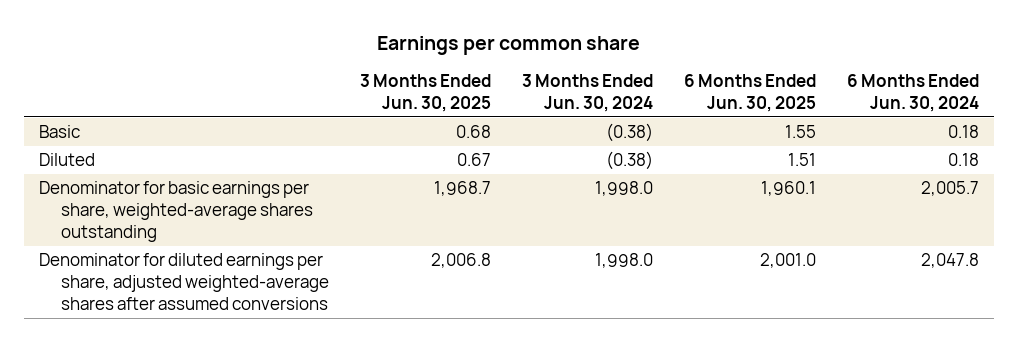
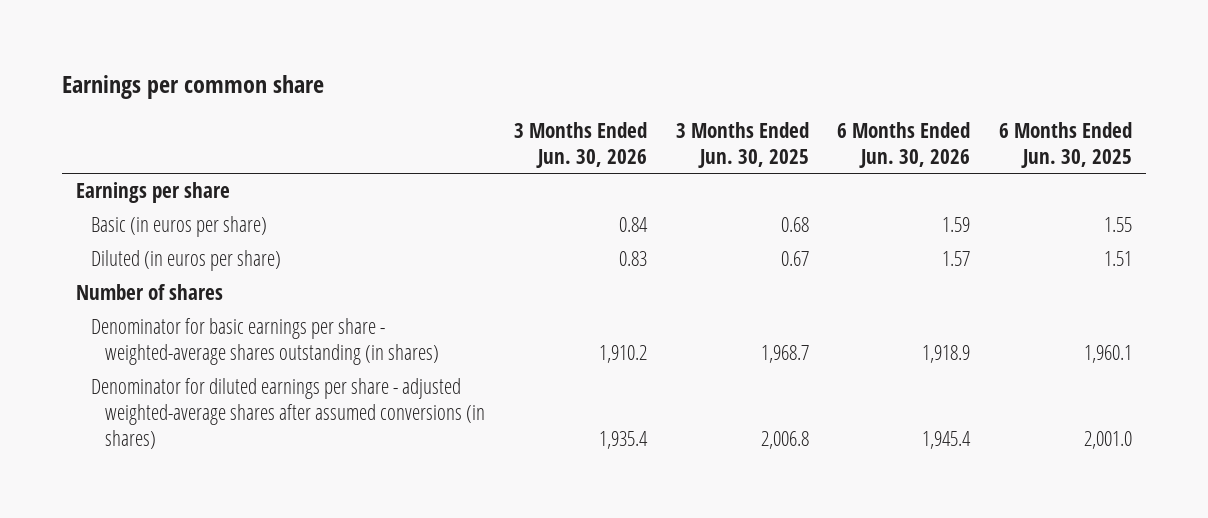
- | 3 Months Ended Jun. 30, 2025 | 3 Months Ended Jun. 30, 2024 | 6 Months Ended Jun. 30, 2025 | 6 Months Ended Jun. 30, 2024
+ | 3 Months Ended Jun. 30, 2026 | 3 Months Ended Jun. 30, 2025 | 6 Months Ended Jun. 30, 2026 | 6 Months Ended Jun. 30, 2025
- Basic | 0.68 | (0.38) | 1.55 | 0.18
- Diluted | 0.67 | (0.38) | 1.51 | 0.18
- Denominator for basic earnings per share, weighted-average shares outstanding | 1,968.7 | 1,998.0 | 1,960.1 | 2,005.7
- Denominator for diluted earnings per share, adjusted weighted-average shares after assumed conversions | 2,006.8 | 1,998.0 | 2,001.0 | 2,047.8
+ Earnings per share
+ Basic (in euros per share) | 0.84 | 0.68 | 1.59 | 1.55
+ Diluted (in euros per share) | 0.83 | 0.67 | 1.57 | 1.51
+ Number of shares
+ Denominator for basic earnings per share - weighted-average shares outstanding (in shares) | 1,910.2 | 1,968.7 | 1,918.9 | 1,960.1
+ Denominator for diluted earnings per share - adjusted weighted-average shares after assumed conversions (in shares) | 1,935.4 | 2,006.8 | 1,945.4 | 2,001.0

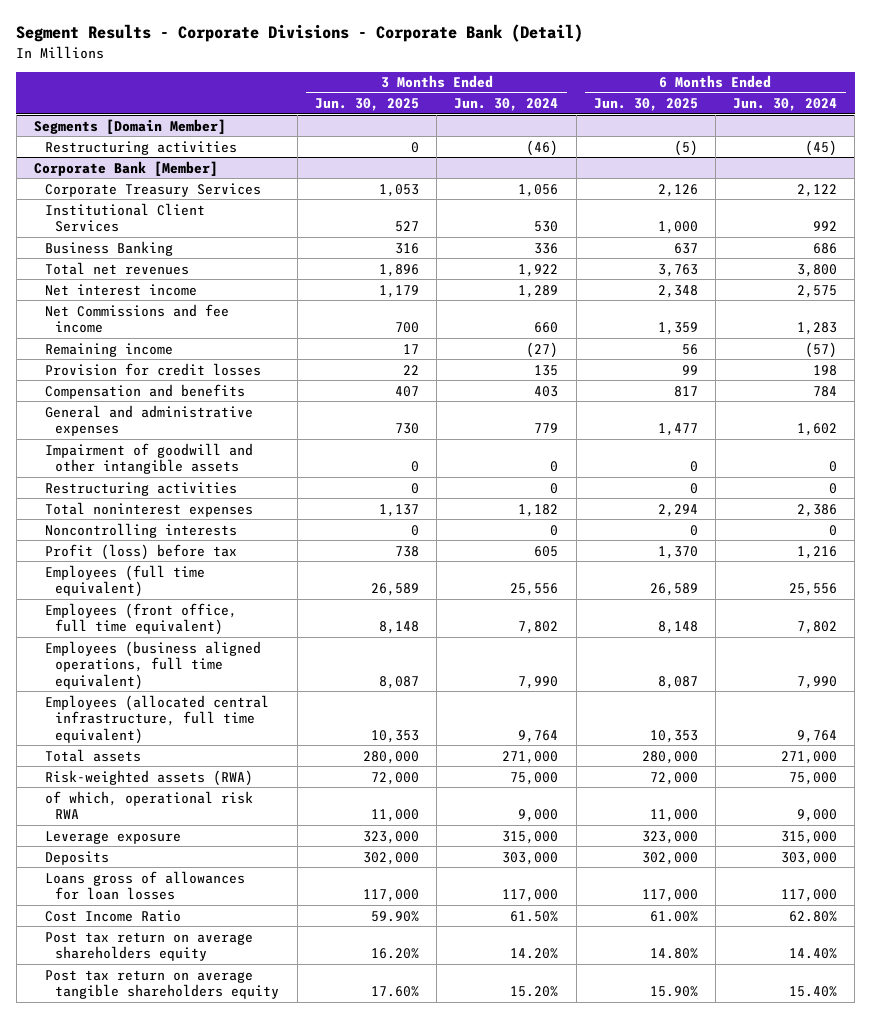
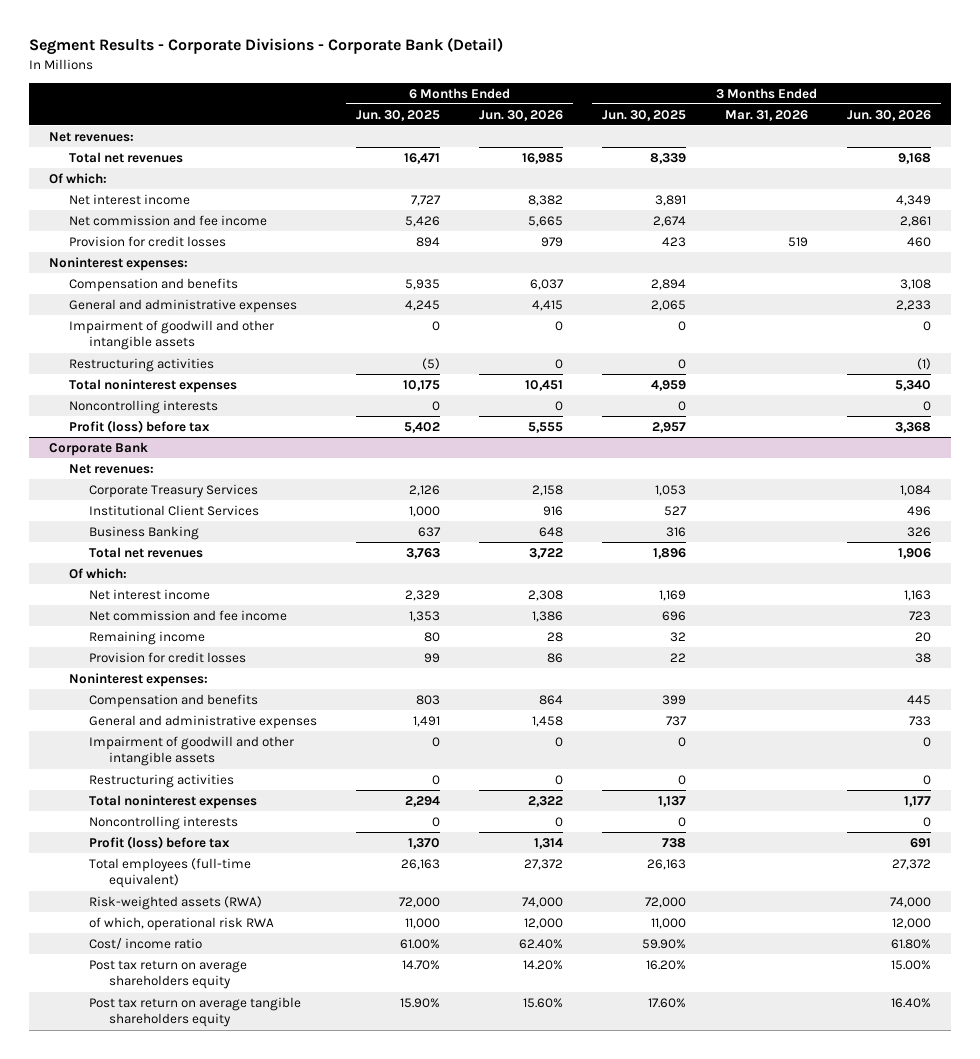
- | 3 Months Ended Jun. 30, 2025 | 3 Months Ended Jun. 30, 2024 | 6 Months Ended Jun. 30, 2025 | 6 Months Ended Jun. 30, 2024
+ | 6 Months Ended Jun. 30, 2025 | 6 Months Ended Jun. 30, 2026 | 3 Months Ended Jun. 30, 2025 | 3 Months Ended Mar. 31, 2026 | 3 Months Ended Jun. 30, 2026
- Segments [Domain Member]
+ Net revenues:
+ Total net revenues | 16,471 | 16,985 | 8,339 | | 9,168
+ Of which:
+ Net interest income | 7,727 | 8,382 | 3,891 | | 4,349
+ Net commission and fee income | 5,426 | 5,665 | 2,674 | | 2,861
+ Provision for credit losses | 894 | 979 | 423 | 519 | 460
+ Noninterest expenses:
+ Compensation and benefits | 5,935 | 6,037 | 2,894 | | 3,108
+ General and administrative expenses | 4,245 | 4,415 | 2,065 | | 2,233
+ Impairment of goodwill and other intangible assets | 0 | 0 | 0 | | 0
- Corporate Bank [Member]
+ Total noninterest expenses | 10,175 | 10,451 | 4,959 | | 5,340
+ Noncontrolling interests | 0 | 0 | 0 | | 0
+ Profit (loss) before tax | 5,402 | 5,555 | 2,957 | | 3,368
+ Corporate Bank
+ Net revenues:
- Net interest income | 1,179 | 1,289 | 2,348 | 2,575
- Net Commissions and fee income | 700 | 660 | 1,359 | 1,283
- Remaining income | 17 | (27) | 56 | (57)
+ Of which:
+ Net interest income | 2,329 | 2,308 | 1,169 | | 1,163
+ Net commission and fee income | 1,353 | 1,386 | 696 | | 723
+ Remaining income | 80 | 28 | 32 | | 20
- Compensation and benefits | 407 | 403 | 817 | 784
- General and administrative expenses | 730 | 779 | 1,477 | 1,602
+ Noninterest expenses:
+ Compensation and benefits | 803 | 864 | 399 | | 445
+ General and administrative expenses | 1,491 | 1,458 | 737 | | 733
- Employees (full time equivalent) | 26,589 | 25,556 | 26,589 | 25,556
- Employees (front office, full time equivalent) | 8,148 | 7,802 | 8,148 | 7,802
- Employees (business aligned operations, full time equivalent) | 8,087 | 7,990 | 8,087 | 7,990
- Employees (allocated central infrastructure, full time equivalent) | 10,353 | 9,764 | 10,353 | 9,764
- Total assets | 280,000 | 271,000 | 280,000 | 271,000
+ Total employees (full-time equivalent) | 26,163 | 27,372 | 26,163 | | 27,372
- Leverage exposure | 323,000 | 315,000 | 323,000 | 315,000
- Deposits | 302,000 | 303,000 | 302,000 | 303,000
- Loans gross of allowances for loan losses | 117,000 | 117,000 | 117,000 | 117,000
- Cost Income Ratio | 59.90% | 61.50% | 61.00% | 62.80%
- Post tax return on average shareholders equity | 16.20% | 14.20% | 14.80% | 14.40%
+ Cost/ income ratio | 61.00% | 62.40% | 59.90% | | 61.80%
+ Post tax return on average shareholders equity | 14.70% | 14.20% | 16.20% | | 15.00%

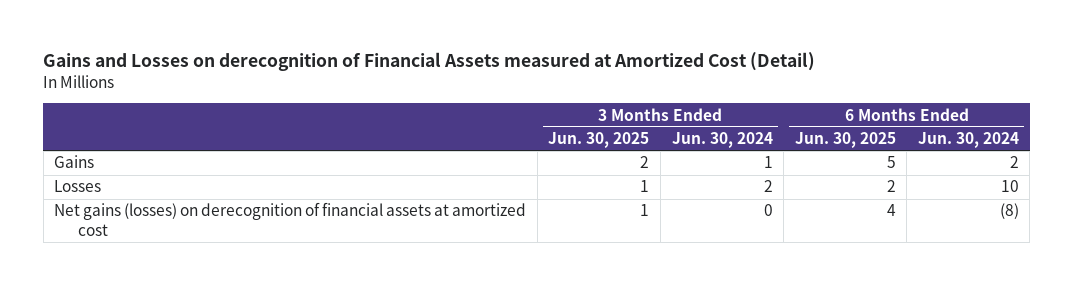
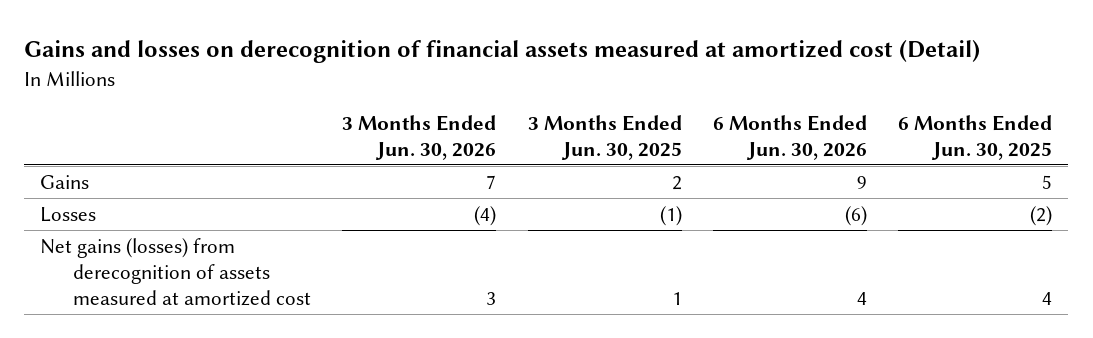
- Gains and Losses on derecognition of Financial Assets measured at Amortized Cost (Detail)
+ Gains and losses on derecognition of financial assets measured at amortized cost (Detail)
- | 3 Months Ended Jun. 30, 2025 | 3 Months Ended Jun. 30, 2024 | 6 Months Ended Jun. 30, 2025 | 6 Months Ended Jun. 30, 2024
+ | 3 Months Ended Jun. 30, 2026 | 3 Months Ended Jun. 30, 2025 | 6 Months Ended Jun. 30, 2026 | 6 Months Ended Jun. 30, 2025
- Losses | 1 | 2 | 2 | 10
- Net gains (losses) on derecognition of financial assets at amortized cost | 1 | 0 | 4 | (8)
+ Losses | (4) | (1) | (6) | (2)
+ Net gains (losses) from derecognition of assets measured at amortized cost | 3 | 1 | 4 | 4

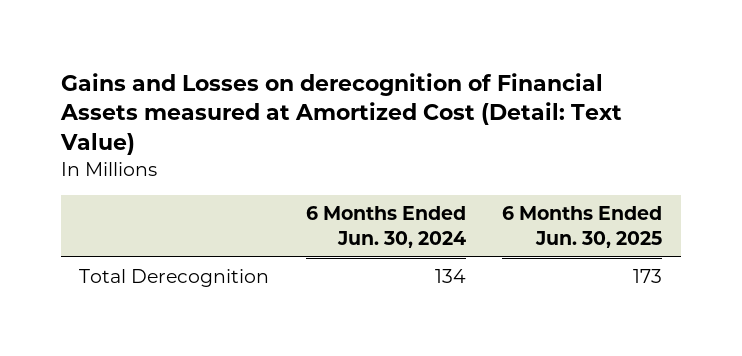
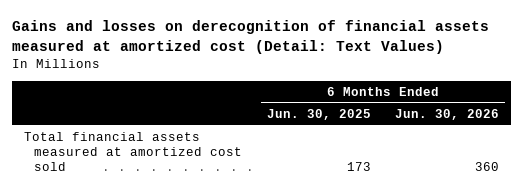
- Gains and Losses on derecognition of Financial Assets measured at Amortized Cost (Detail: Text Value)
+ Gains and losses on derecognition of financial assets measured at amortized cost (Detail: Text Values)
- | 6 Months Ended Jun. 30, 2024 | 6 Months Ended Jun. 30, 2025
+ | 6 Months Ended Jun. 30, 2025 | 6 Months Ended Jun. 30, 2026
- Total Derecognition | 134 | 173
+ Total financial assets measured at amortized cost sold | 173 | 360

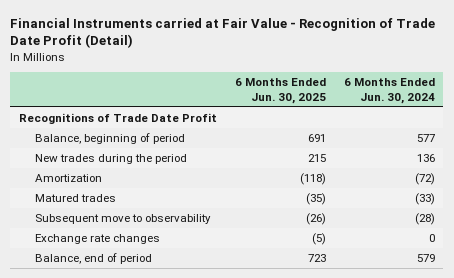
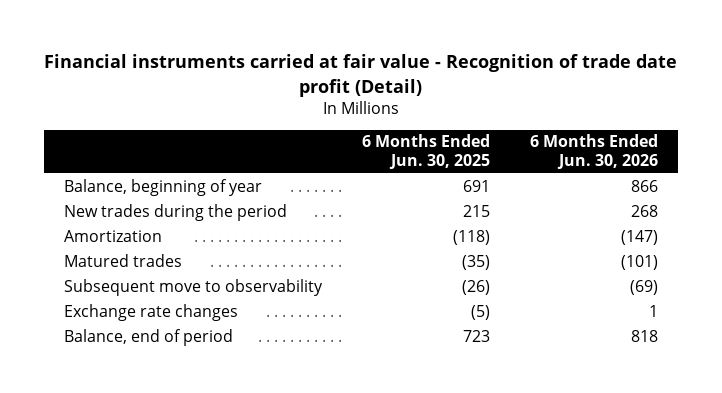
- Financial Instruments carried at Fair Value - Recognition of Trade Date Profit (Detail)
+ Financial instruments carried at fair value - Recognition of trade date profit (Detail)
- | 6 Months Ended Jun. 30, 2025 | 6 Months Ended Jun. 30, 2024
+ | 6 Months Ended Jun. 30, 2025 | 6 Months Ended Jun. 30, 2026
- Recognitions of Trade Date Profit
- Balance, beginning of period | 691 | 577
+ Balance, beginning of year | 691 | 866

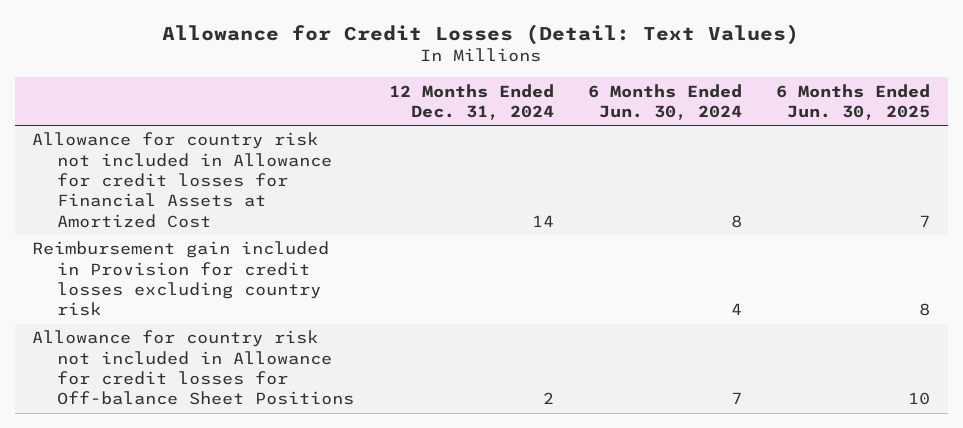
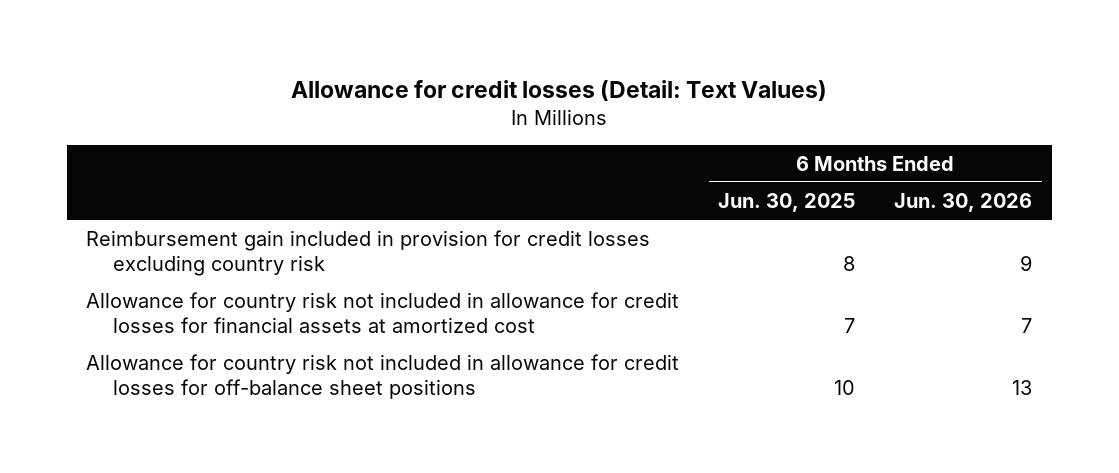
- Allowance for Credit Losses (Detail: Text Values)
+ Allowance for credit losses (Detail: Text Values)
- | 12 Months Ended Dec. 31, 2024 | 6 Months Ended Jun. 30, 2024 | 6 Months Ended Jun. 30, 2025
+ | 6 Months Ended Jun. 30, 2025 | 6 Months Ended Jun. 30, 2026
- Allowance for country risk not included in Allowance for credit losses for Financial Assets at Amortized Cost | 14 | 8 | 7
- Reimbursement gain included in Provision for credit losses excluding country risk | | 4 | 8
- Allowance for country risk not included in Allowance for credit losses for Off-balance Sheet Positions | 2 | 7 | 10
+ Reimbursement gain included in provision for credit losses excluding country risk | 8 | 9
+ Allowance for country risk not included in allowance for credit losses for financial assets at amortized cost | 7 | 7
+ Allowance for country risk not included in allowance for credit losses for off-balance sheet positions | 10 | 13

